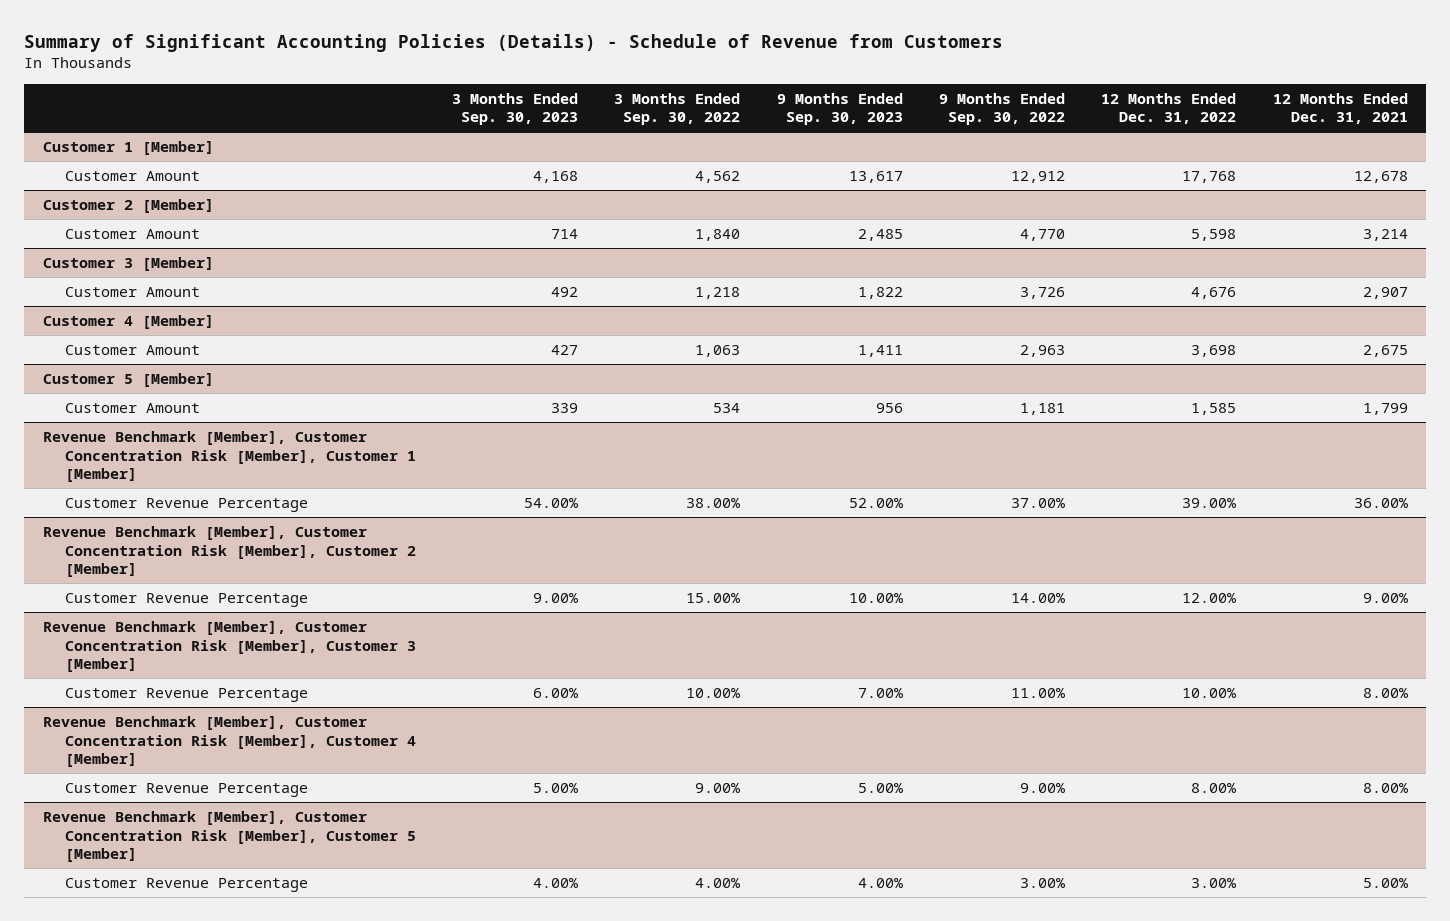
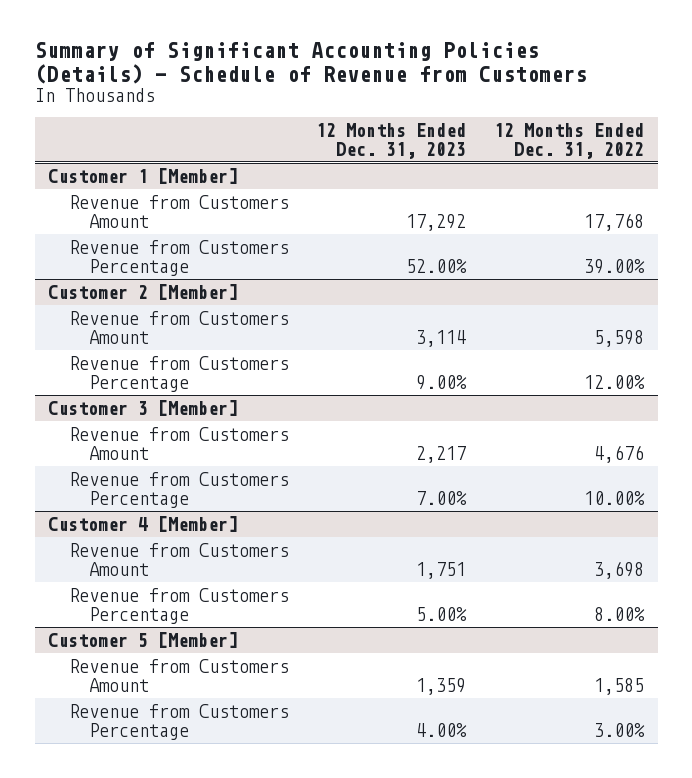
- | 3 Months Ended Sep. 30, 2023 | 3 Months Ended Sep. 30, 2022 | 9 Months Ended Sep. 30, 2023 | 9 Months Ended Sep. 30, 2022 | 12 Months Ended Dec. 31, 2022 | 12 Months Ended Dec. 31, 2021
+ | 12 Months Ended Dec. 31, 2023 | 12 Months Ended Dec. 31, 2022
@ Customer 1 [Member]
- Customer Amount | 4,168 | 4,562 | 13,617 | 12,912 | 17,768 | 12,678
+ Revenue from Customers Amount | 17,292 | 17,768
+ Revenue from Customers Percentage | 52.00% | 39.00%
@ Customer 2 [Member]
- Customer Amount | 714 | 1,840 | 2,485 | 4,770 | 5,598 | 3,214
+ Revenue from Customers Amount | 3,114 | 5,598
+ Revenue from Customers Percentage | 9.00% | 12.00%
@ Customer 3 [Member]
- Customer Amount | 492 | 1,218 | 1,822 | 3,726 | 4,676 | 2,907
+ Revenue from Customers Amount | 2,217 | 4,676
+ Revenue from Customers Percentage | 7.00% | 10.00%
@ Customer 4 [Member]
- Customer Amount | 427 | 1,063 | 1,411 | 2,963 | 3,698 | 2,675
+ Revenue from Customers Amount | 1,751 | 3,698
+ Revenue from Customers Percentage | 5.00% | 8.00%
@ Customer 5 [Member]
- Customer Amount | 339 | 534 | 956 | 1,181 | 1,585 | 1,799
- Revenue Benchmark [Member], Customer Concentration Risk [Member], Customer 1 [Member]
- Customer Revenue Percentage | 54.00% | 38.00% | 52.00% | 37.00% | 39.00% | 36.00%
- Revenue Benchmark [Member], Customer Concentration Risk [Member], Customer 2 [Member]
- Customer Revenue Percentage | 9.00% | 15.00% | 10.00% | 14.00% | 12.00% | 9.00%
- Revenue Benchmark [Member], Customer Concentration Risk [Member], Customer 3 [Member]
- Customer Revenue Percentage | 6.00% | 10.00% | 7.00% | 11.00% | 10.00% | 8.00%
- Revenue Benchmark [Member], Customer Concentration Risk [Member], Customer 4 [Member]
- Customer Revenue Percentage | 5.00% | 9.00% | 5.00% | 9.00% | 8.00% | 8.00%
- Revenue Benchmark [Member], Customer Concentration Risk [Member], Customer 5 [Member]
- Customer Revenue Percentage | 4.00% | 4.00% | 4.00% | 3.00% | 3.00% | 5.00%
@ Customer 5 [Member]
+ Revenue from Customers Amount | 1,359 | 1,585
+ Revenue from Customers Percentage | 4.00% | 3.00%

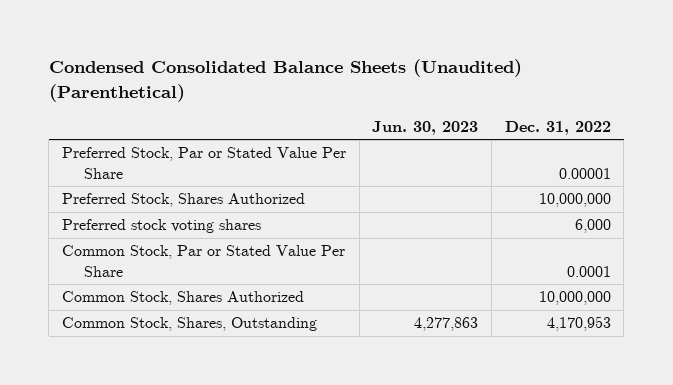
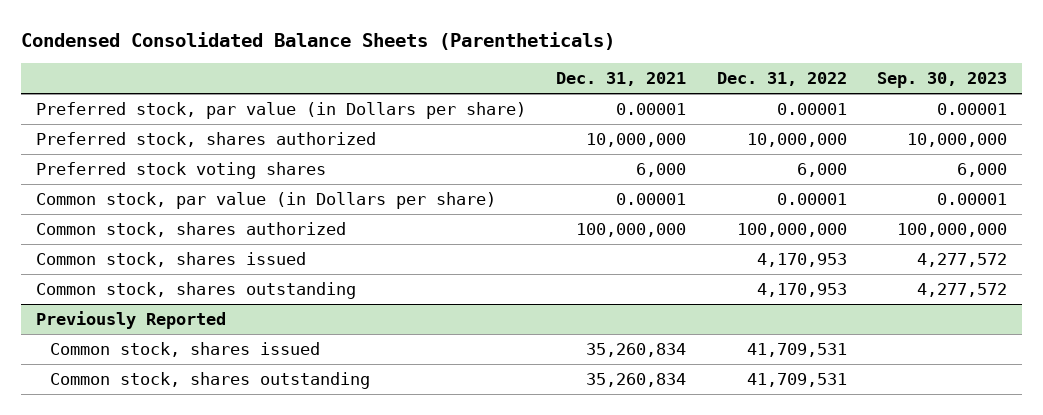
- Condensed Consolidated Balance Sheets (Unaudited) (Parenthetical)
+ Condensed Consolidated Balance Sheets (Parentheticals)
- | Jun. 30, 2023 | Dec. 31, 2022
+ | Dec. 31, 2021 | Dec. 31, 2022 | Sep. 30, 2023
- Preferred Stock, Par or Stated Value Per Share | | 0.00001
- Preferred Stock, Shares Authorized | | 10,000,000
+ Preferred stock, par value (in Dollars per share) | 0.00001 | 0.00001 | 0.00001
+ Preferred stock, shares authorized | 10,000,000 | 10,000,000 | 10,000,000
- Common Stock, Par or Stated Value Per Share | | 0.0001
- Common Stock, Shares Authorized | | 10,000,000
- Common Stock, Shares, Outstanding | 4,277,863 | 4,170,953
+ Common stock, par value (in Dollars per share) | 0.00001 | 0.00001 | 0.00001
+ Common stock, shares authorized | 100,000,000 | 100,000,000 | 100,000,000
+ Common stock, shares issued | | 4,170,953 | 4,277,572
+ Common stock, shares outstanding | | 4,170,953 | 4,277,572
+ Previously Reported
+ Common stock, shares issued | 35,260,834 | 41,709,531 |
+ Common stock, shares outstanding | 35,260,834 | 41,709,531 |

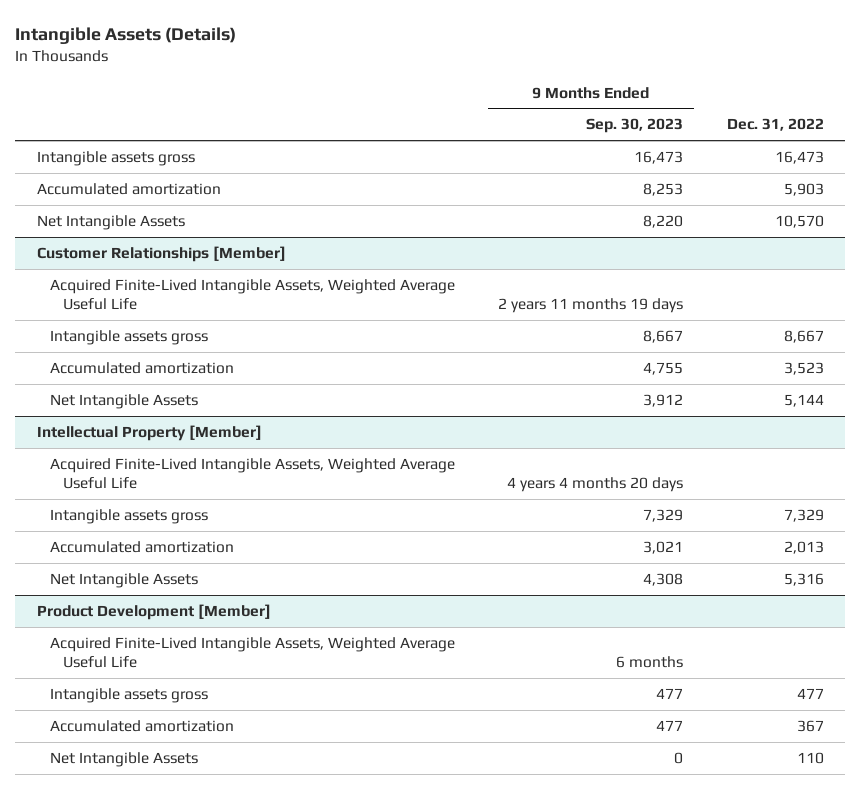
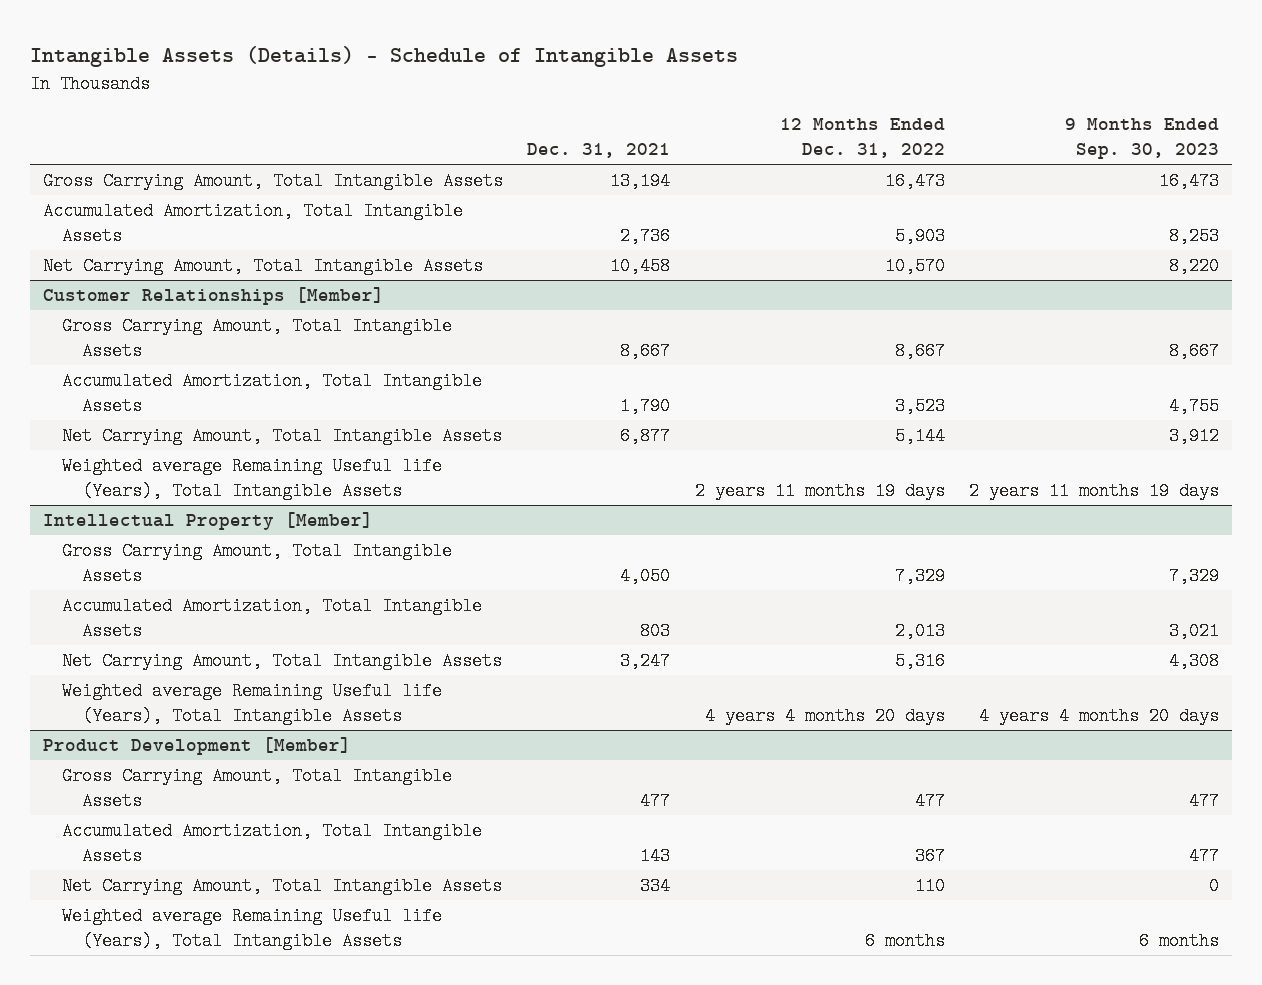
- Intangible Assets (Details)
+ Intangible Assets (Details) - Schedule of Intangible Assets
- | 9 Months Ended Sep. 30, 2023 | Dec. 31, 2022
+ | Dec. 31, 2021 | 12 Months Ended Dec. 31, 2022 | 9 Months Ended Sep. 30, 2023
- Intangible assets gross | 16,473 | 16,473
- Accumulated amortization | 8,253 | 5,903
- Net Intangible Assets | 8,220 | 10,570
+ Gross Carrying Amount, Total Intangible Assets | 13,194 | 16,473 | 16,473
+ Accumulated Amortization, Total Intangible Assets | 2,736 | 5,903 | 8,253
+ Net Carrying Amount, Total Intangible Assets | 10,458 | 10,570 | 8,220
@ Customer Relationships [Member]
- Acquired Finite-Lived Intangible Assets, Weighted Average Useful Life | 2 years 11 months 19 days |
- Intangible assets gross | 8,667 | 8,667
- Accumulated amortization | 4,755 | 3,523
- Net Intangible Assets | 3,912 | 5,144
+ Gross Carrying Amount, Total Intangible Assets | 8,667 | 8,667 | 8,667
+ Accumulated Amortization, Total Intangible Assets | 1,790 | 3,523 | 4,755
+ Net Carrying Amount, Total Intangible Assets | 6,877 | 5,144 | 3,912
+ Weighted average Remaining Useful life (Years), Total Intangible Assets | | 2 years 11 months 19 days | 2 years 11 months 19 days
@ Intellectual Property [Member]
- Acquired Finite-Lived Intangible Assets, Weighted Average Useful Life | 4 years 4 months 20 days |
- Intangible assets gross | 7,329 | 7,329
- Accumulated amortization | 3,021 | 2,013
- Net Intangible Assets | 4,308 | 5,316
+ Gross Carrying Amount, Total Intangible Assets | 4,050 | 7,329 | 7,329
+ Accumulated Amortization, Total Intangible Assets | 803 | 2,013 | 3,021
+ Net Carrying Amount, Total Intangible Assets | 3,247 | 5,316 | 4,308
+ Weighted average Remaining Useful life (Years), Total Intangible Assets | | 4 years 4 months 20 days | 4 years 4 months 20 days
@ Product Development [Member]
- Acquired Finite-Lived Intangible Assets, Weighted Average Useful Life | 6 months |
- Intangible assets gross | 477 | 477
- Accumulated amortization | 477 | 367
- Net Intangible Assets | 0 | 110
+ Gross Carrying Amount, Total Intangible Assets | 477 | 477 | 477
+ Accumulated Amortization, Total Intangible Assets | 143 | 367 | 477
+ Net Carrying Amount, Total Intangible Assets | 334 | 110 | 0
+ Weighted average Remaining Useful life (Years), Total Intangible Assets | | 6 months | 6 months

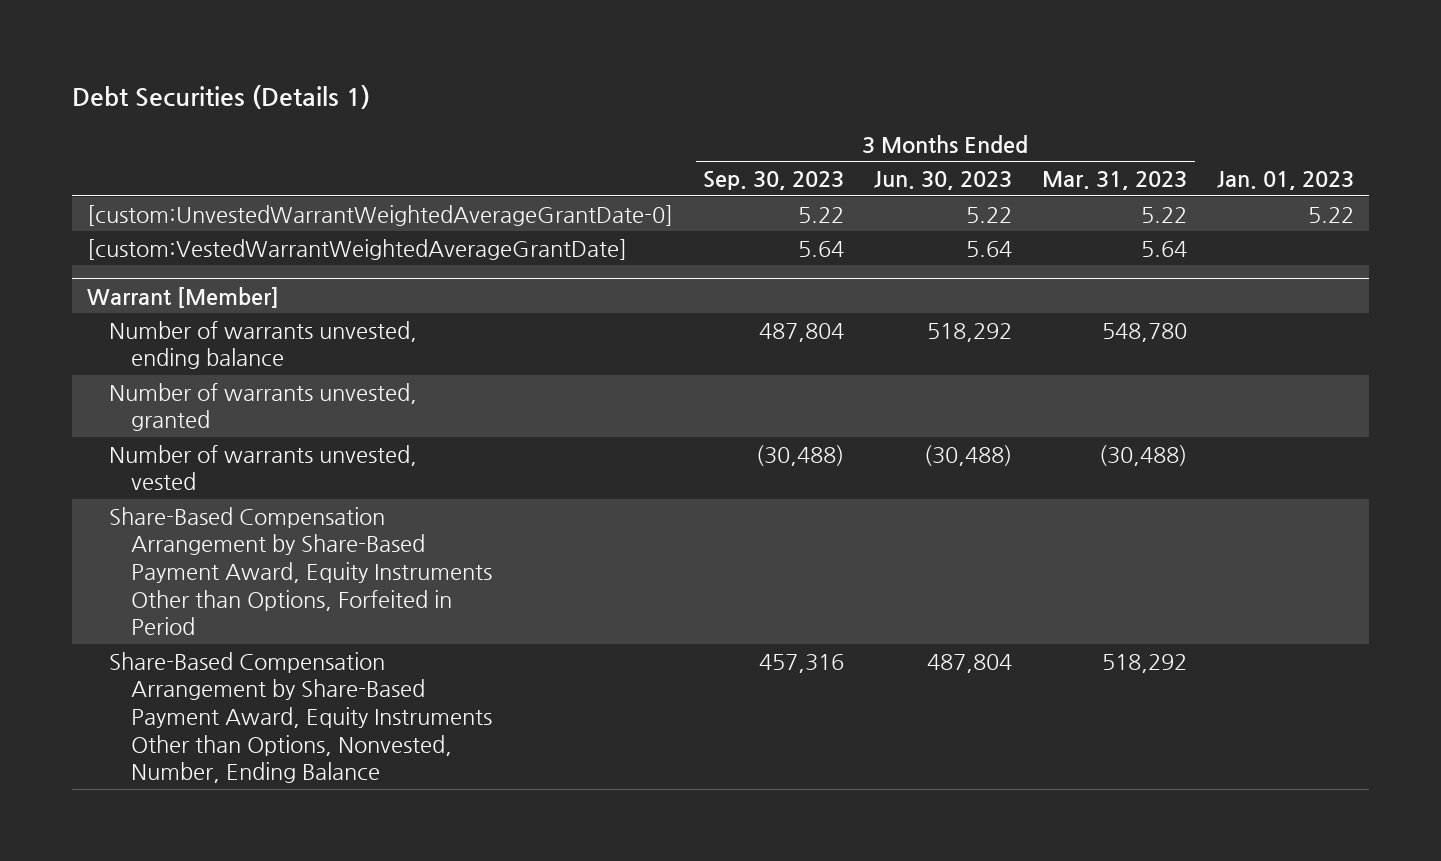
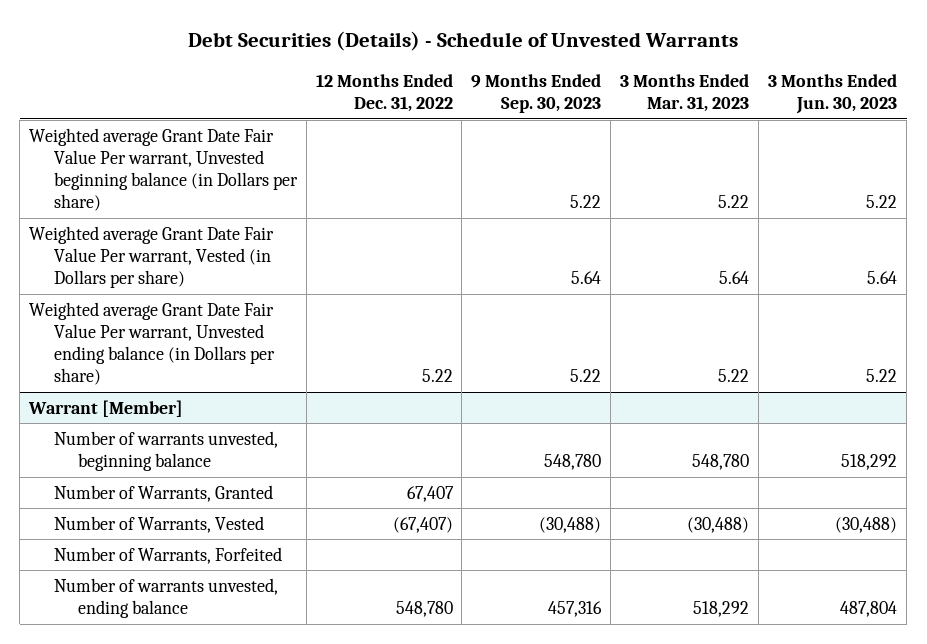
- Debt Securities (Details 1)
+ Debt Securities (Details) - Schedule of Unvested Warrants
- | 3 Months Ended Sep. 30, 2023 | 3 Months Ended Jun. 30, 2023 | 3 Months Ended Mar. 31, 2023 | Jan. 01, 2023
+ | 12 Months Ended Dec. 31, 2022 | 9 Months Ended Sep. 30, 2023 | 3 Months Ended Mar. 31, 2023 | 3 Months Ended Jun. 30, 2023
- [custom:UnvestedWarrantWeightedAverageGrantDate-0] | 5.22 | 5.22 | 5.22 | 5.22
- [custom:VestedWarrantWeightedAverageGrantDate] | 5.64 | 5.64 | 5.64 |
+ Weighted average Grant Date Fair Value Per warrant, Unvested beginning balance (in Dollars per share) | | 5.22 | 5.22 | 5.22
+ Weighted average Grant Date Fair Value Per warrant, Vested (in Dollars per share) | | 5.64 | 5.64 | 5.64
+ Weighted average Grant Date Fair Value Per warrant, Unvested ending balance (in Dollars per share) | 5.22 | 5.22 | 5.22 | 5.22
@ Warrant [Member]
- Number of warrants unvested, ending balance | 487,804 | 518,292 | 548,780 |
- Number of warrants unvested, granted
- Number of warrants unvested, vested | (30,488) | (30,488) | (30,488) |
- Share-Based Compensation Arrangement by Share-Based Payment Award, Equity Instruments Other than Options, Forfeited in Period
- Share-Based Compensation Arrangement by Share-Based Payment Award, Equity Instruments Other than Options, Nonvested, Number, Ending Balance | 457,316 | 487,804 | 518,292 |
+ Number of warrants unvested, beginning balance | | 548,780 | 548,780 | 518,292
+ Number of Warrants, Granted | 67,407 | | |
+ Number of Warrants, Vested | (67,407) | (30,488) | (30,488) | (30,488)
+ Number of Warrants, Forfeited
+ Number of warrants unvested, ending balance | 548,780 | 457,316 | 518,292 | 487,804

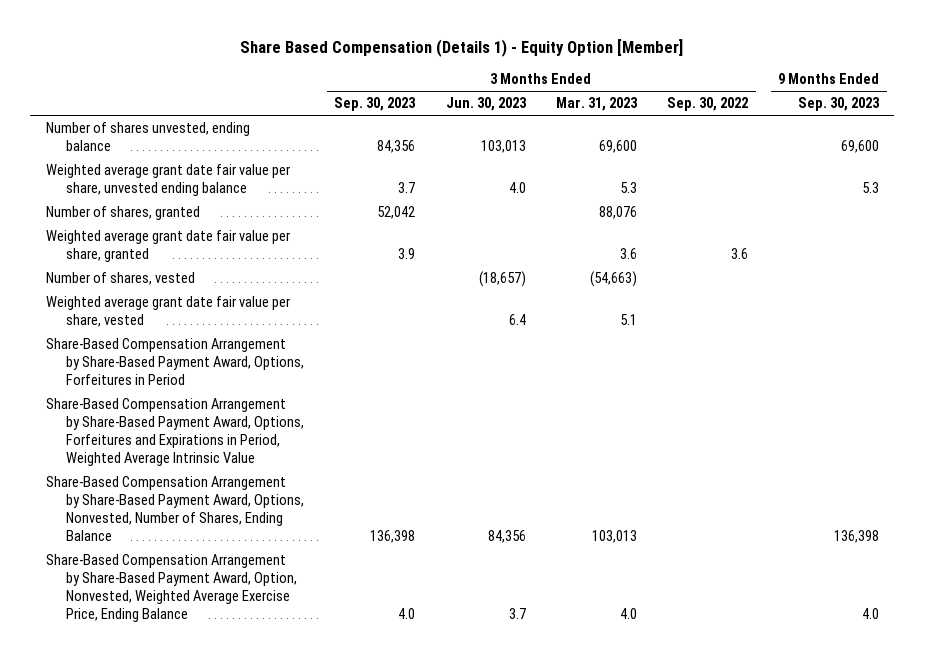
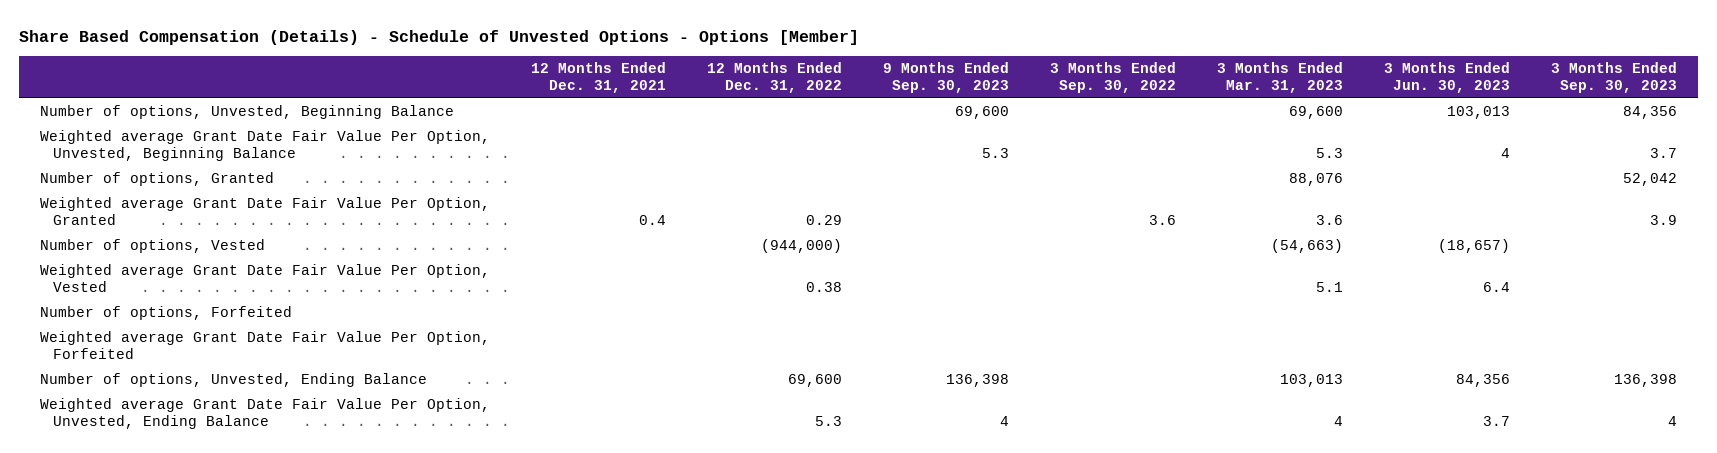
- Share Based Compensation (Details 1) - Equity Option [Member]
+ Share Based Compensation (Details) - Schedule of Unvested Options - Options [Member]
- | 3 Months Ended Sep. 30, 2023 | 3 Months Ended Jun. 30, 2023 | 3 Months Ended Mar. 31, 2023 | 3 Months Ended Sep. 30, 2022 | 9 Months Ended Sep. 30, 2023
+ | 12 Months Ended Dec. 31, 2021 | 12 Months Ended Dec. 31, 2022 | 9 Months Ended Sep. 30, 2023 | 3 Months Ended Sep. 30, 2022 | 3 Months Ended Mar. 31, 2023 | 3 Months Ended Jun. 30, 2023 | 3 Months Ended Sep. 30, 2023
- Number of shares unvested, ending balance | 84,356 | 103,013 | 69,600 | | 69,600
- Weighted average grant date fair value per share, unvested ending balance | 3.7 | 4.0 | 5.3 | | 5.3
- Number of shares, granted | 52,042 | | 88,076 | |
- Weighted average grant date fair value per share, granted | 3.9 | | 3.6 | 3.6 |
- Number of shares, vested | | (18,657) | (54,663) | |
- Weighted average grant date fair value per share, vested | | 6.4 | 5.1 | |
- Share-Based Compensation Arrangement by Share-Based Payment Award, Options, Forfeitures in Period
- Share-Based Compensation Arrangement by Share-Based Payment Award, Options, Forfeitures and Expirations in Period, Weighted Average Intrinsic Value
- Share-Based Compensation Arrangement by Share-Based Payment Award, Options, Nonvested, Number of Shares, Ending Balance | 136,398 | 84,356 | 103,013 | | 136,398
- Share-Based Compensation Arrangement by Share-Based Payment Award, Option, Nonvested, Weighted Average Exercise Price, Ending Balance | 4.0 | 3.7 | 4.0 | | 4.0
+ Number of options, Unvested, Beginning Balance | | | 69,600 | | 69,600 | 103,013 | 84,356
+ Weighted average Grant Date Fair Value Per Option, Unvested, Beginning Balance | | | 5.3 | | 5.3 | 4 | 3.7
+ Number of options, Granted | | | | | 88,076 | | 52,042
+ Weighted average Grant Date Fair Value Per Option, Granted | 0.4 | 0.29 | | 3.6 | 3.6 | | 3.9
+ Number of options, Vested | | (944,000) | | | (54,663) | (18,657) |
+ Weighted average Grant Date Fair Value Per Option, Vested | | 0.38 | | | 5.1 | 6.4 |
+ Number of options, Forfeited
+ Weighted average Grant Date Fair Value Per Option, Forfeited
+ Number of options, Unvested, Ending Balance | | 69,600 | 136,398 | | 103,013 | 84,356 | 136,398
+ Weighted average Grant Date Fair Value Per Option, Unvested, Ending Balance | | 5.3 | 4 | | 4 | 3.7 | 4

